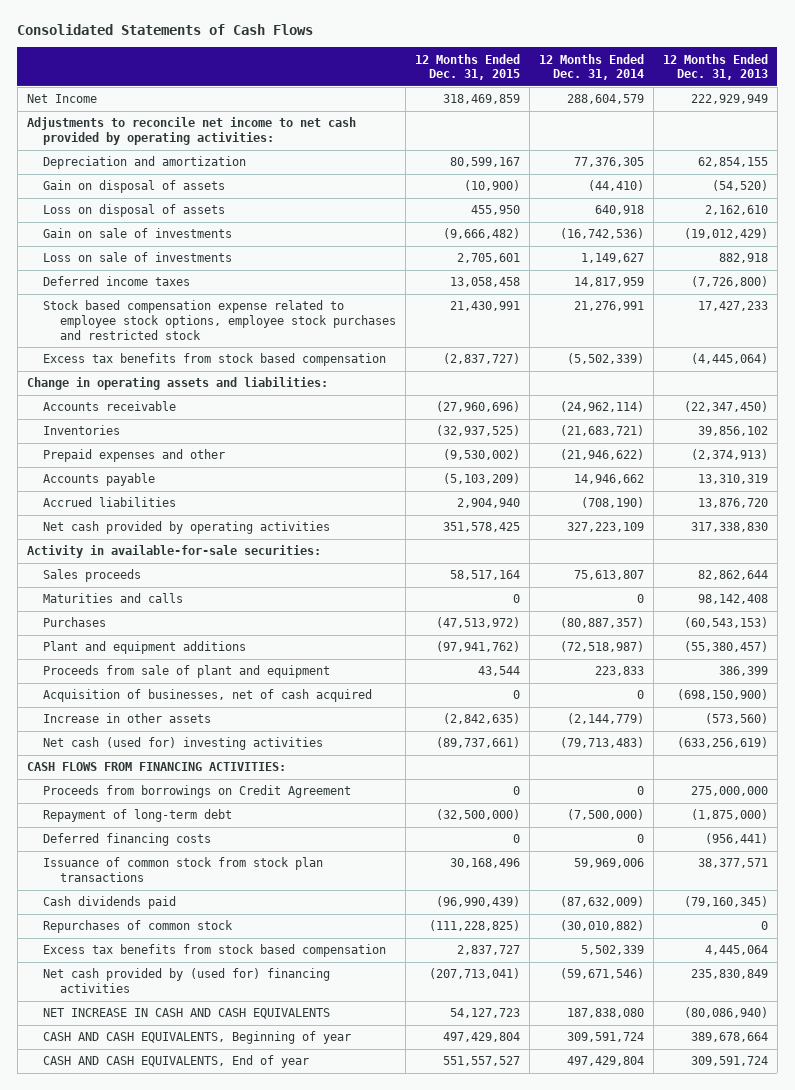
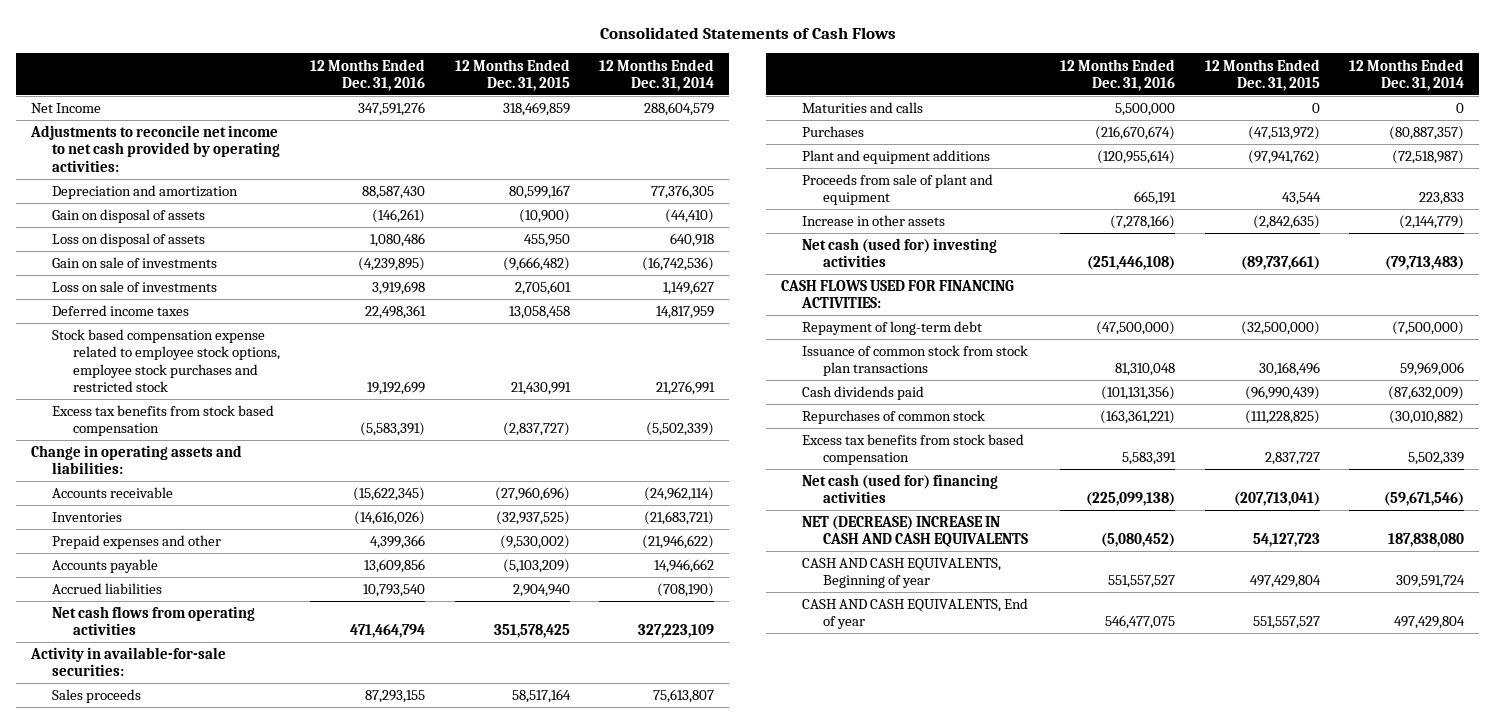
- | 12 Months Ended Dec. 31, 2015 | 12 Months Ended Dec. 31, 2014 | 12 Months Ended Dec. 31, 2013
+ | 12 Months Ended Dec. 31, 2016 | 12 Months Ended Dec. 31, 2015 | 12 Months Ended Dec. 31, 2014
- Net cash provided by operating activities | 351,578,425 | 327,223,109 | 317,338,830
+ Net cash flows from operating activities | 471,464,794 | 351,578,425 | 327,223,109
- Acquisition of businesses, net of cash acquired | 0 | 0 | (698,150,900)
- CASH FLOWS FROM FINANCING ACTIVITIES:
- Proceeds from borrowings on Credit Agreement | 0 | 0 | 275,000,000
+ CASH FLOWS USED FOR FINANCING ACTIVITIES:
- Deferred financing costs | 0 | 0 | (956,441)
- Net cash provided by (used for) financing activities | (207,713,041) | (59,671,546) | 235,830,849
- NET INCREASE IN CASH AND CASH EQUIVALENTS | 54,127,723 | 187,838,080 | (80,086,940)
+ Net cash (used for) financing activities | (225,099,138) | (207,713,041) | (59,671,546)
+ NET (DECREASE) INCREASE IN CASH AND CASH EQUIVALENTS | (5,080,452) | 54,127,723 | 187,838,080

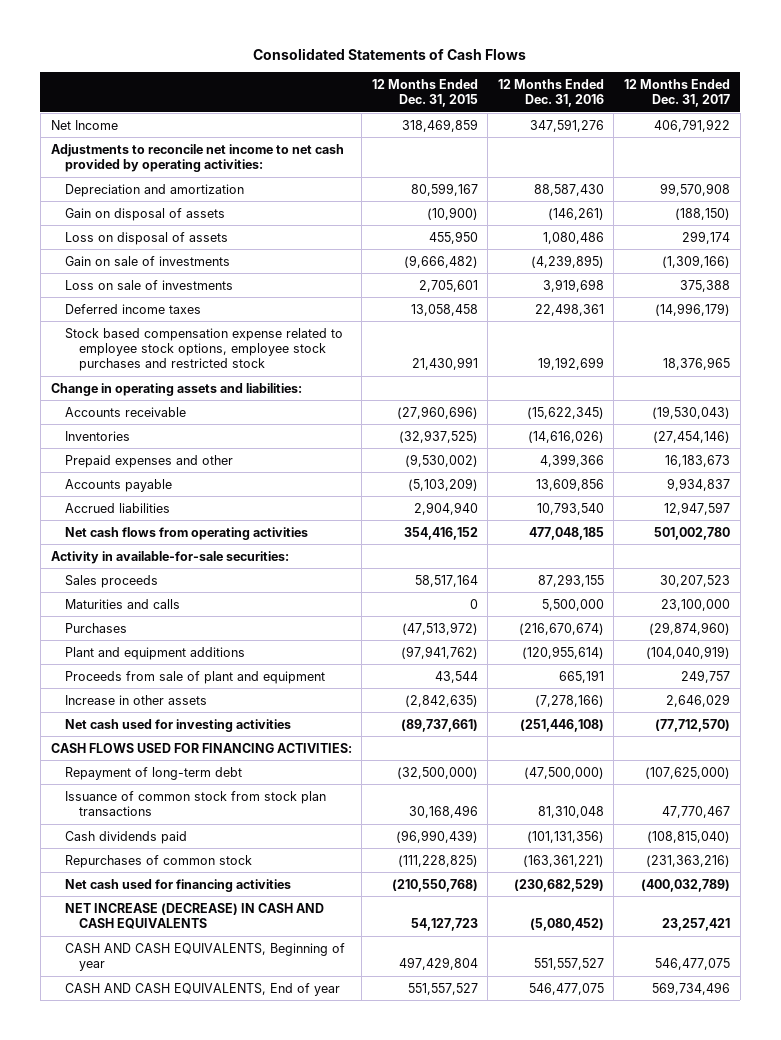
- | 12 Months Ended Dec. 31, 2016 | 12 Months Ended Dec. 31, 2015 | 12 Months Ended Dec. 31, 2014
+ | 12 Months Ended Dec. 31, 2015 | 12 Months Ended Dec. 31, 2016 | 12 Months Ended Dec. 31, 2017
- Excess tax benefits from stock based compensation | (5,583,391) | (2,837,727) | (5,502,339)
- Net cash flows from operating activities | 471,464,794 | 351,578,425 | 327,223,109
+ Net cash flows from operating activities | 354,416,152 | 477,048,185 | 501,002,780
- Net cash (used for) investing activities | (251,446,108) | (89,737,661) | (79,713,483)
+ Net cash used for investing activities | (89,737,661) | (251,446,108) | (77,712,570)
- Excess tax benefits from stock based compensation | 5,583,391 | 2,837,727 | 5,502,339
- Net cash (used for) financing activities | (225,099,138) | (207,713,041) | (59,671,546)
- NET (DECREASE) INCREASE IN CASH AND CASH EQUIVALENTS | (5,080,452) | 54,127,723 | 187,838,080
+ Net cash used for financing activities | (210,550,768) | (230,682,529) | (400,032,789)
+ NET INCREASE (DECREASE) IN CASH AND CASH EQUIVALENTS | 54,127,723 | (5,080,452) | 23,257,421

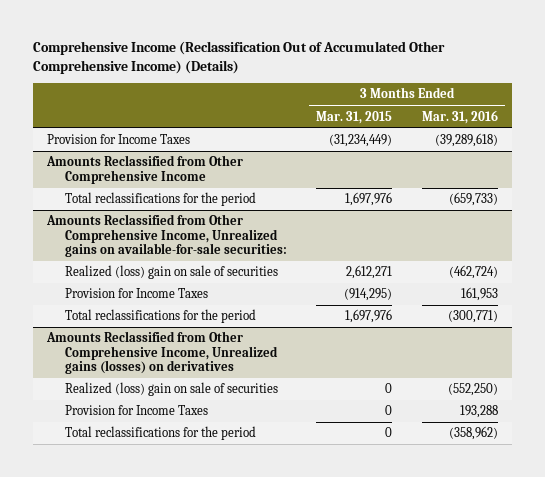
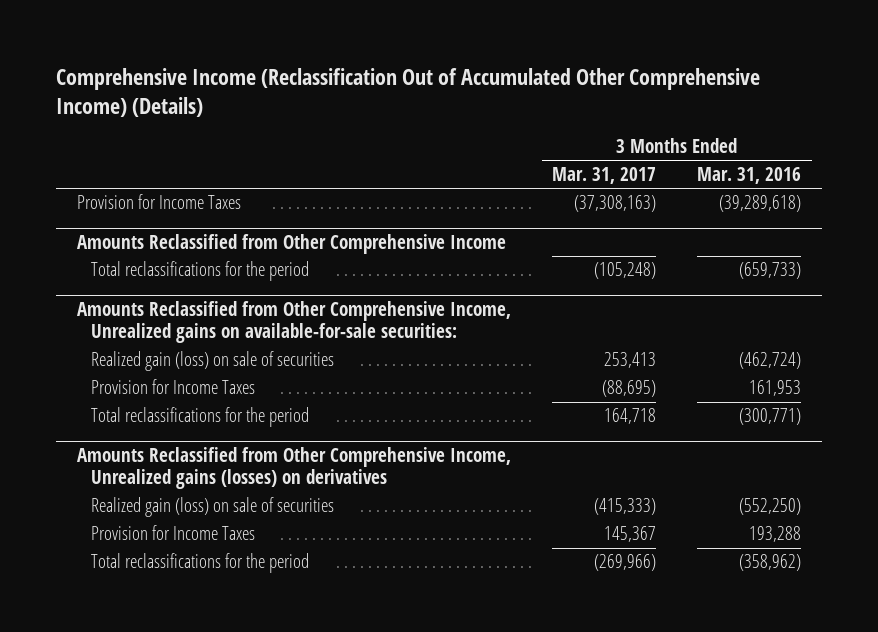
- | 3 Months Ended Mar. 31, 2015 | 3 Months Ended Mar. 31, 2016
+ | 3 Months Ended Mar. 31, 2017 | 3 Months Ended Mar. 31, 2016
@ Amounts Reclassified from Other Comprehensive Income, Unrealized gains on available-for-sale securities:
- Realized (loss) gain on sale of securities | 2,612,271 | (462,724)
+ Realized gain (loss) on sale of securities | 253,413 | (462,724)
@ Amounts Reclassified from Other Comprehensive Income, Unrealized gains (losses) on derivatives
- Realized (loss) gain on sale of securities | 0 | (552,250)
+ Realized gain (loss) on sale of securities | (415,333) | (552,250)

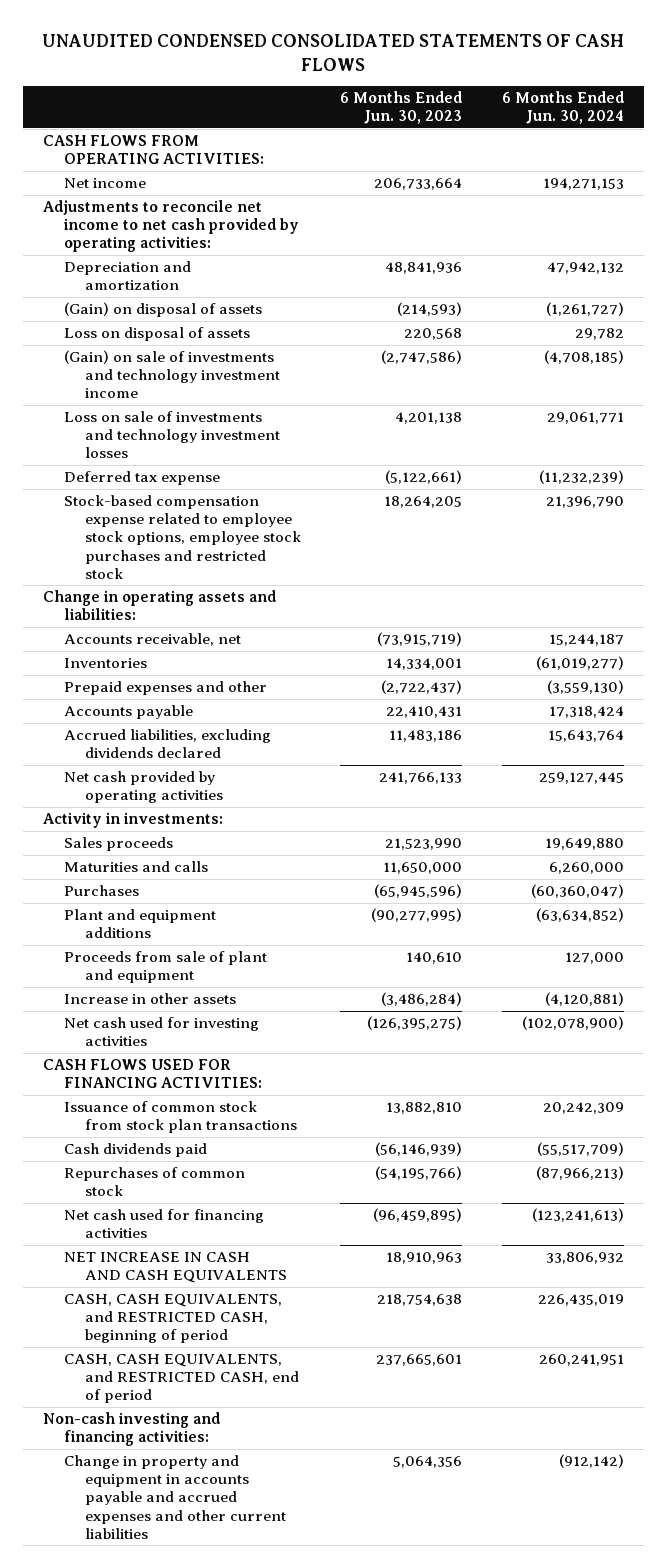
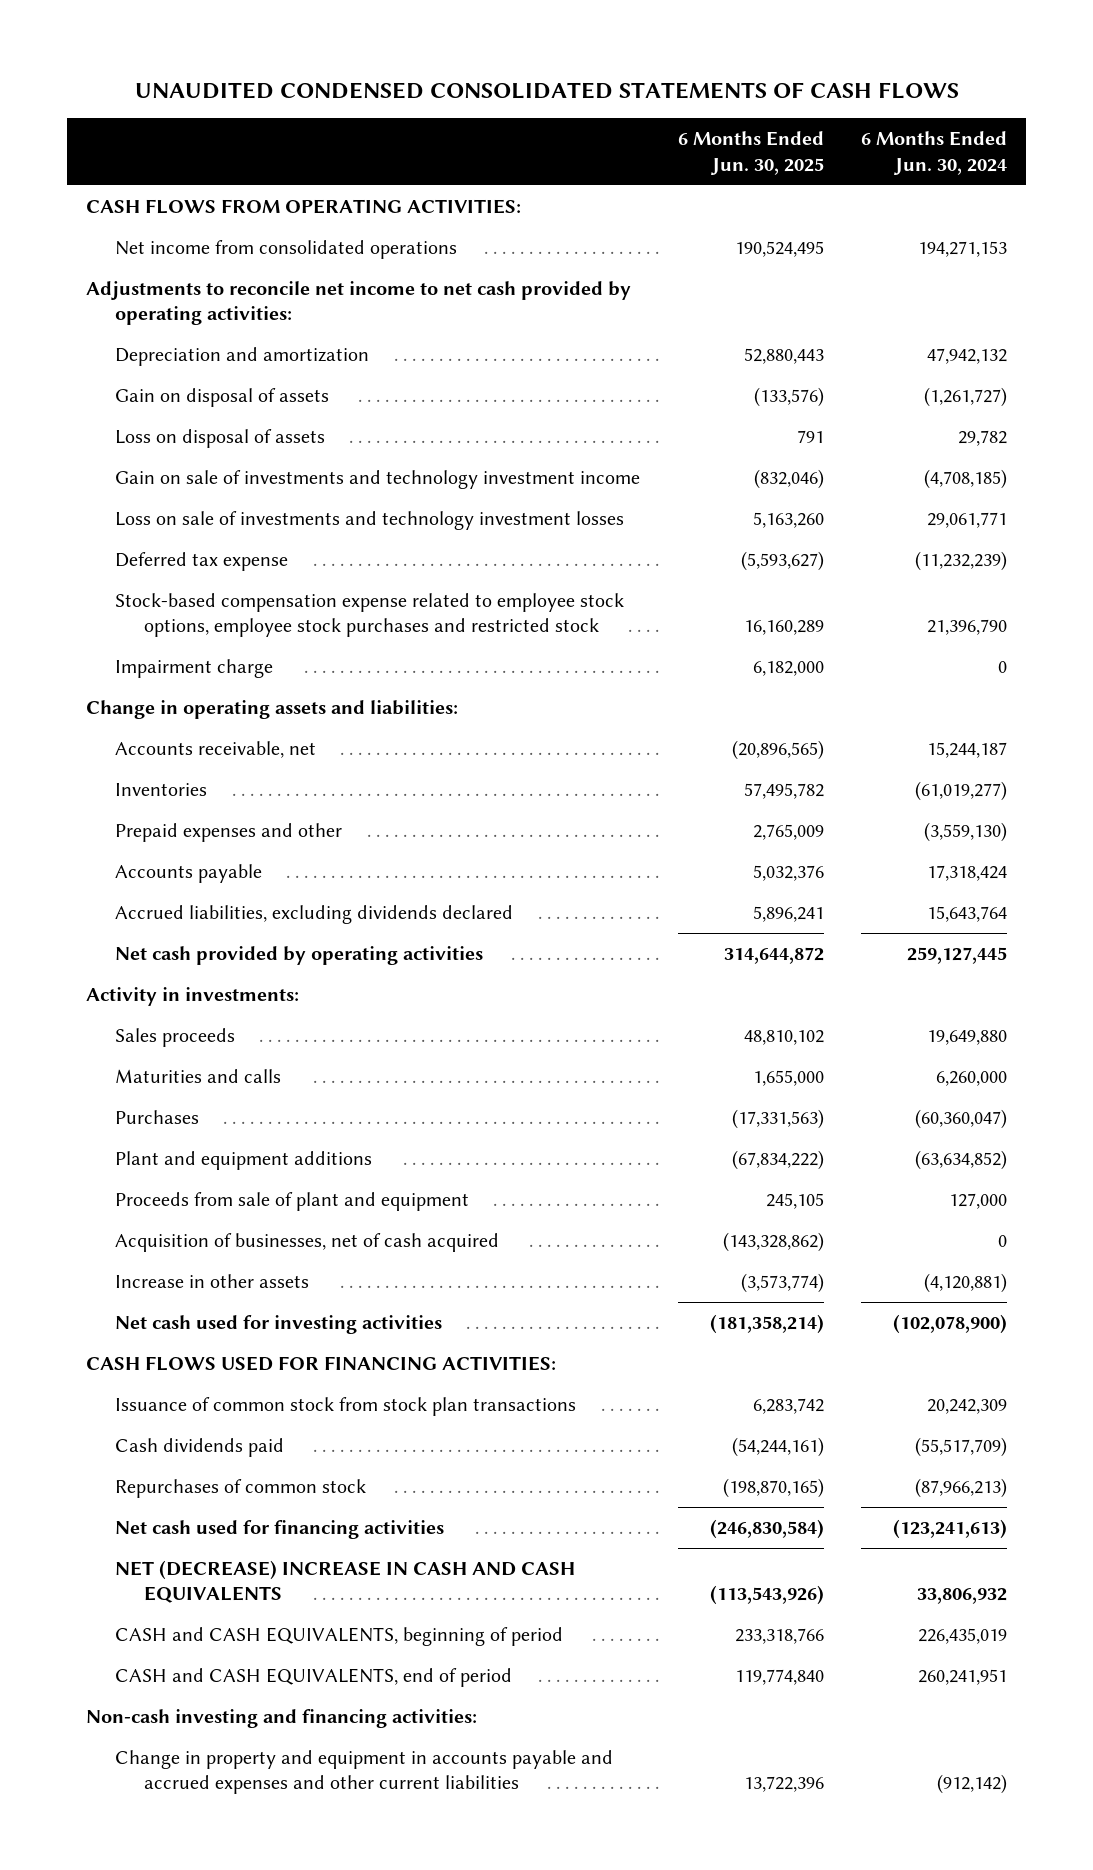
- | 6 Months Ended Jun. 30, 2023 | 6 Months Ended Jun. 30, 2024
+ | 6 Months Ended Jun. 30, 2025 | 6 Months Ended Jun. 30, 2024
- Net income | 206,733,664 | 194,271,153
+ Net income from consolidated operations | 190,524,495 | 194,271,153
- (Gain) on disposal of assets | (214,593) | (1,261,727)
+ Gain on disposal of assets | (133,576) | (1,261,727)
- (Gain) on sale of investments and technology investment income | (2,747,586) | (4,708,185)
+ Gain on sale of investments and technology investment income | (832,046) | (4,708,185)
+ Impairment charge | 6,182,000 | 0
+ Acquisition of businesses, net of cash acquired | (143,328,862) | 0
- NET INCREASE IN CASH AND CASH EQUIVALENTS | 18,910,963 | 33,806,932
- CASH, CASH EQUIVALENTS, and RESTRICTED CASH, beginning of period | 218,754,638 | 226,435,019
- CASH, CASH EQUIVALENTS, and RESTRICTED CASH, end of period | 237,665,601 | 260,241,951
+ NET (DECREASE) INCREASE IN CASH AND CASH EQUIVALENTS | (113,543,926) | 33,806,932
+ CASH and CASH EQUIVALENTS, beginning of period | 233,318,766 | 226,435,019
+ CASH and CASH EQUIVALENTS, end of period | 119,774,840 | 260,241,951

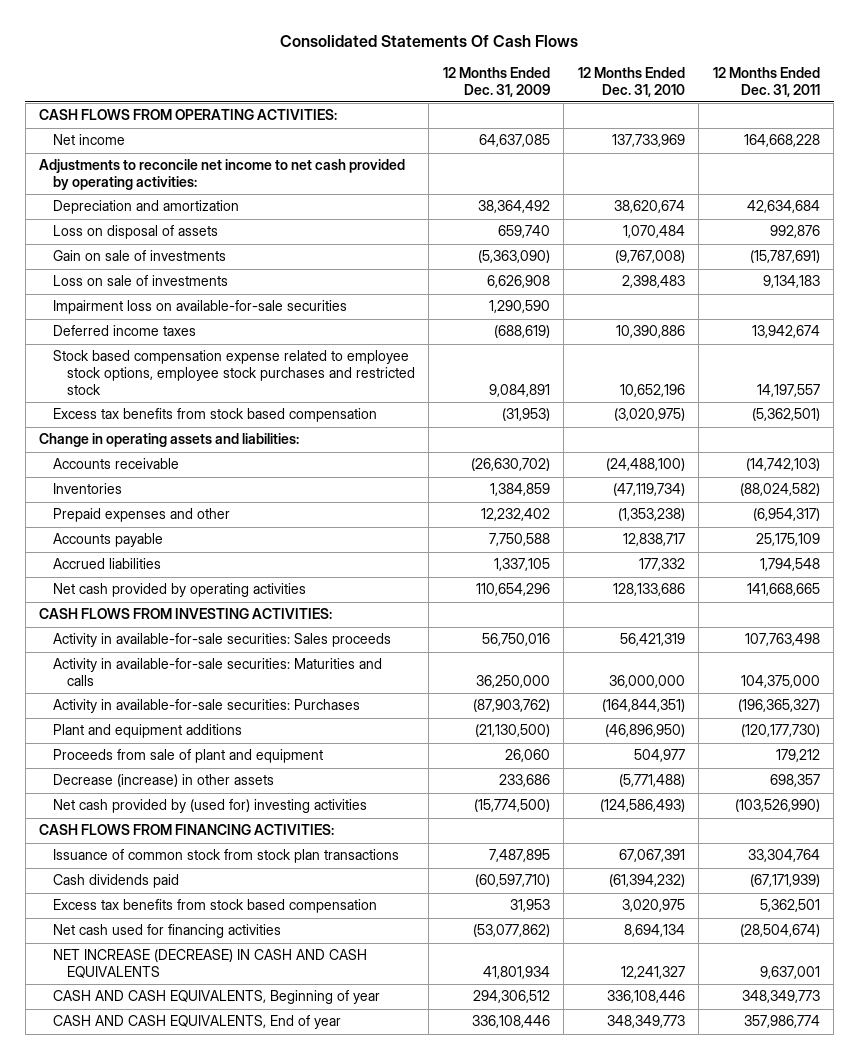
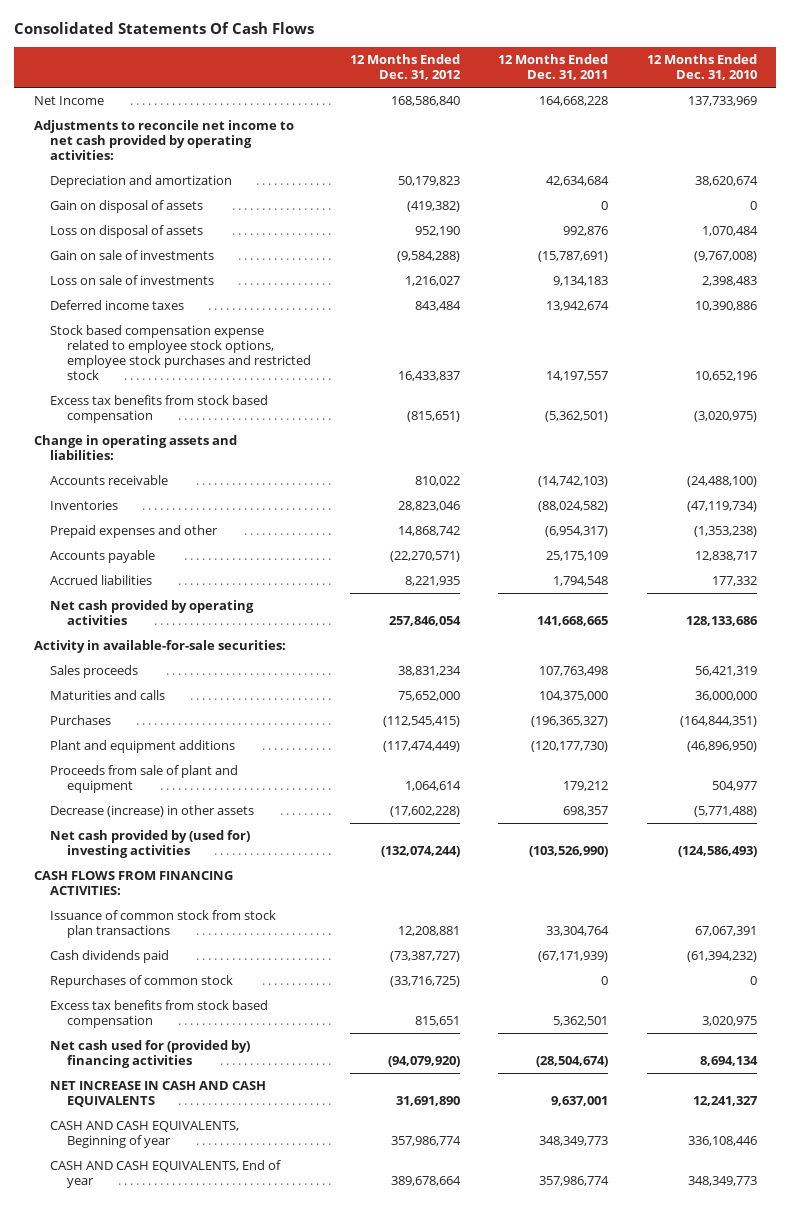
- | 12 Months Ended Dec. 31, 2009 | 12 Months Ended Dec. 31, 2010 | 12 Months Ended Dec. 31, 2011
+ | 12 Months Ended Dec. 31, 2012 | 12 Months Ended Dec. 31, 2011 | 12 Months Ended Dec. 31, 2010
- CASH FLOWS FROM OPERATING ACTIVITIES:
- Net income | 64,637,085 | 137,733,969 | 164,668,228
+ Net Income | 168,586,840 | 164,668,228 | 137,733,969
+ Gain on disposal of assets | (419,382) | 0 | 0
- Impairment loss on available-for-sale securities | 1,290,590 | |
- CASH FLOWS FROM INVESTING ACTIVITIES:
- Activity in available-for-sale securities: Sales proceeds | 56,750,016 | 56,421,319 | 107,763,498
- Activity in available-for-sale securities: Maturities and calls | 36,250,000 | 36,000,000 | 104,375,000
- Activity in available-for-sale securities: Purchases | (87,903,762) | (164,844,351) | (196,365,327)
+ Activity in available-for-sale securities:
+ Sales proceeds | 38,831,234 | 107,763,498 | 56,421,319
+ Maturities and calls | 75,652,000 | 104,375,000 | 36,000,000
+ Purchases | (112,545,415) | (196,365,327) | (164,844,351)
+ Repurchases of common stock | (33,716,725) | 0 | 0
- Net cash used for financing activities | (53,077,862) | 8,694,134 | (28,504,674)
- NET INCREASE (DECREASE) IN CASH AND CASH EQUIVALENTS | 41,801,934 | 12,241,327 | 9,637,001
+ Net cash used for (provided by) financing activities | (94,079,920) | (28,504,674) | 8,694,134
+ NET INCREASE IN CASH AND CASH EQUIVALENTS | 31,691,890 | 9,637,001 | 12,241,327

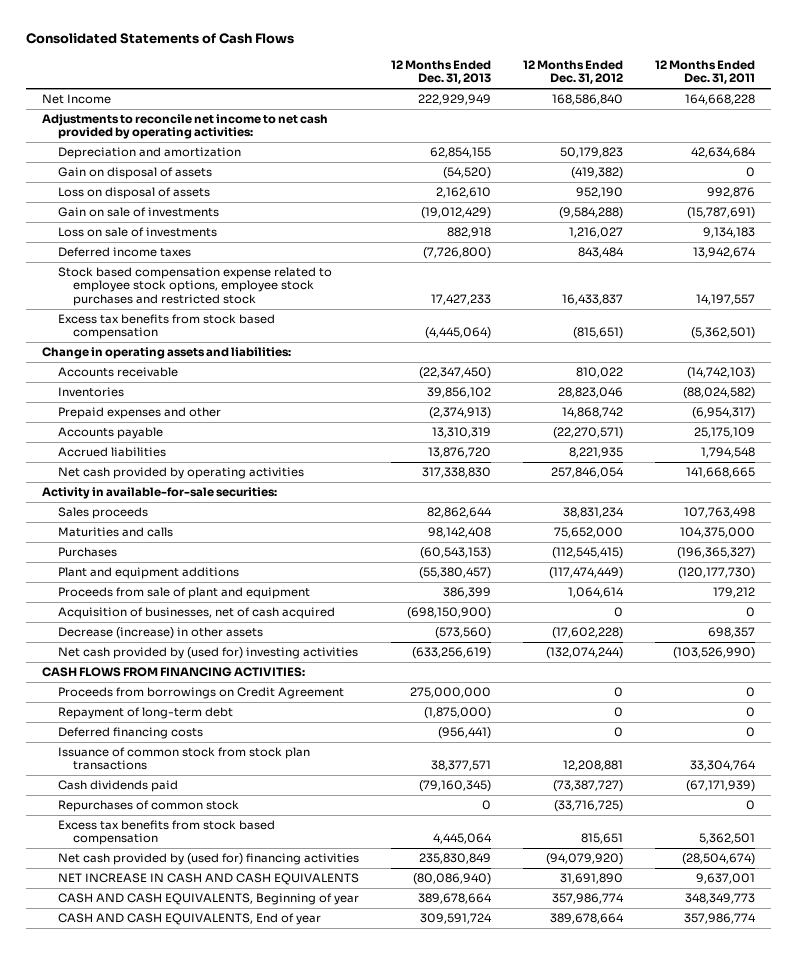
- Consolidated Statements Of Cash Flows
+ Consolidated Statements of Cash Flows
- | 12 Months Ended Dec. 31, 2012 | 12 Months Ended Dec. 31, 2011 | 12 Months Ended Dec. 31, 2010
+ | 12 Months Ended Dec. 31, 2013 | 12 Months Ended Dec. 31, 2012 | 12 Months Ended Dec. 31, 2011
+ Acquisition of businesses, net of cash acquired | (698,150,900) | 0 | 0
+ Proceeds from borrowings on Credit Agreement | 275,000,000 | 0 | 0
+ Repayment of long-term debt | (1,875,000) | 0 | 0
+ Deferred financing costs | (956,441) | 0 | 0
- Net cash used for (provided by) financing activities | (94,079,920) | (28,504,674) | 8,694,134
+ Net cash provided by (used for) financing activities | 235,830,849 | (94,079,920) | (28,504,674)

